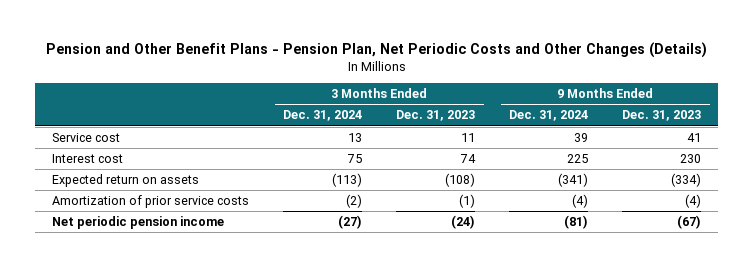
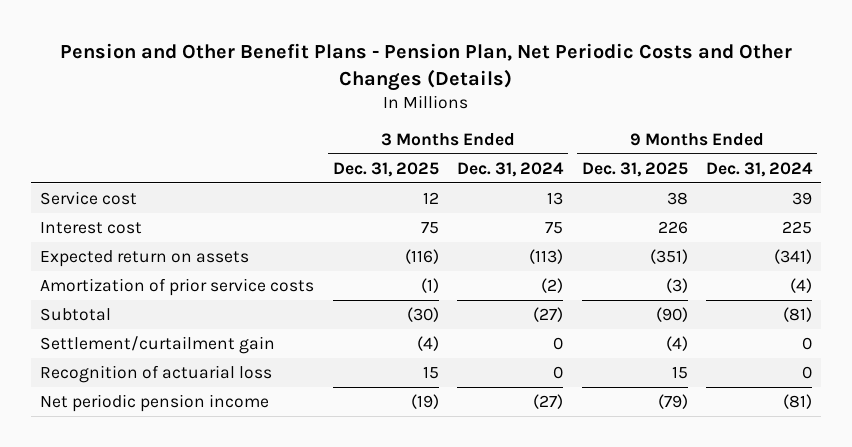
- | 3 Months Ended Dec. 31, 2024 | 3 Months Ended Dec. 31, 2023 | 9 Months Ended Dec. 31, 2024 | 9 Months Ended Dec. 31, 2023
+ | 3 Months Ended Dec. 31, 2025 | 3 Months Ended Dec. 31, 2024 | 9 Months Ended Dec. 31, 2025 | 9 Months Ended Dec. 31, 2024
+ Subtotal | (30) | (27) | (90) | (81)
+ Settlement/curtailment gain | (4) | 0 | (4) | 0
+ Recognition of actuarial loss | 15 | 0 | 15 | 0

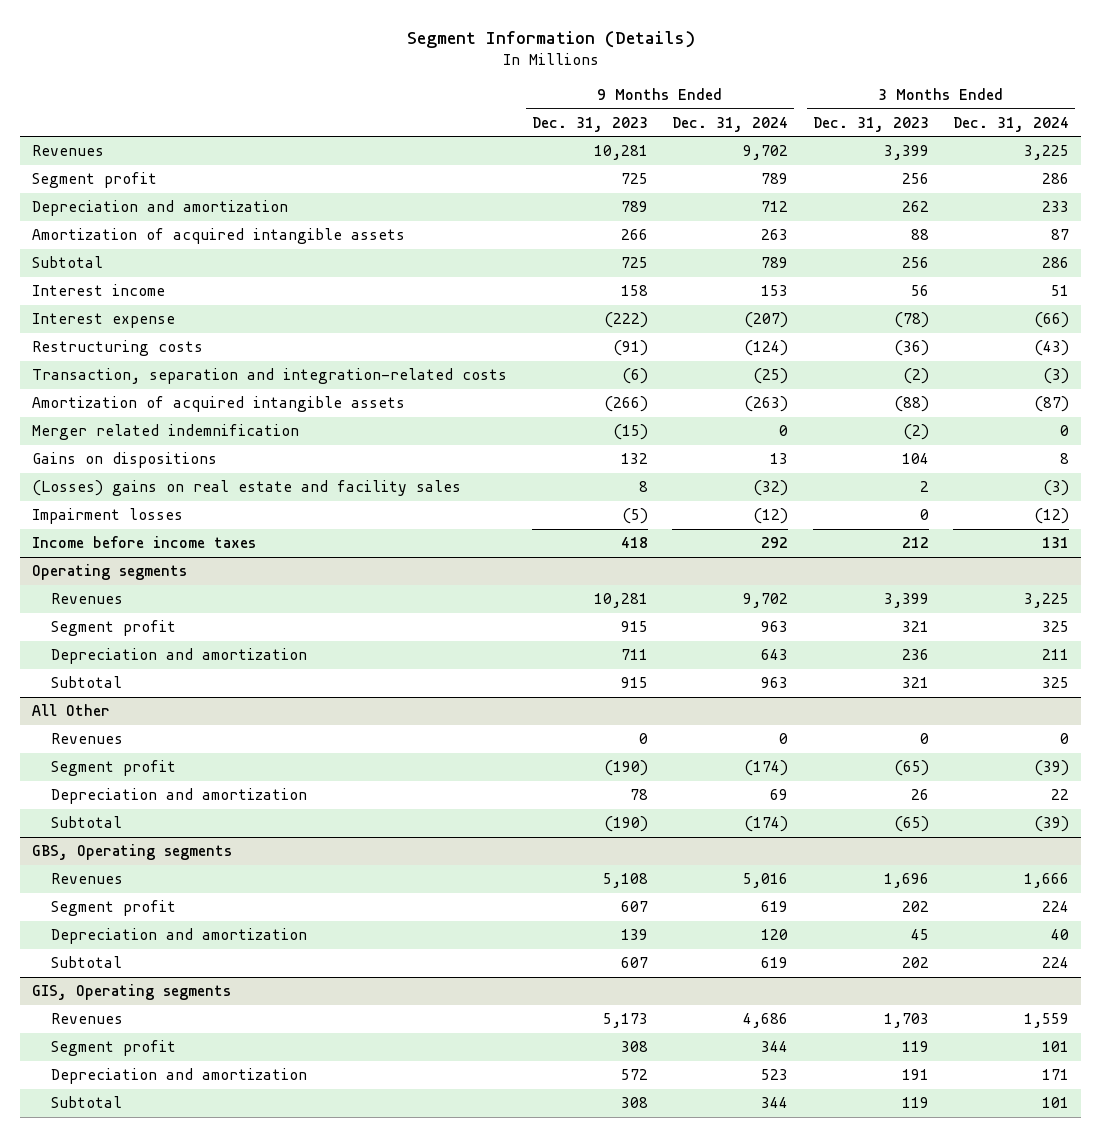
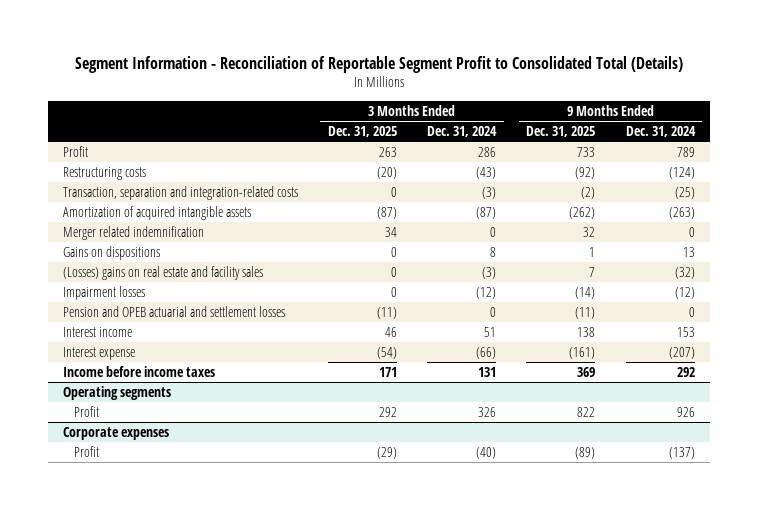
- Segment Information (Details)
+ Segment Information - Reconciliation of Reportable Segment Profit to Consolidated Total (Details)
- | 9 Months Ended Dec. 31, 2023 | 9 Months Ended Dec. 31, 2024 | 3 Months Ended Dec. 31, 2023 | 3 Months Ended Dec. 31, 2024
+ | 3 Months Ended Dec. 31, 2025 | 3 Months Ended Dec. 31, 2024 | 9 Months Ended Dec. 31, 2025 | 9 Months Ended Dec. 31, 2024
- Revenues | 10,281 | 9,702 | 3,399 | 3,225
- Segment profit | 725 | 789 | 256 | 286
- Depreciation and amortization | 789 | 712 | 262 | 233
- Amortization of acquired intangible assets | 266 | 263 | 88 | 87
- Subtotal | 725 | 789 | 256 | 286
+ Profit | 263 | 286 | 733 | 789
+ Pension and OPEB actuarial and settlement losses | (11) | 0 | (11) | 0
moved down: Interest income | 46 | 51 | 138 | 153
moved down: Interest expense | (54) | (66) | (161) | (207)
@ Operating segments
- Revenues | 10,281 | 9,702 | 3,399 | 3,225
- Segment profit | 915 | 963 | 321 | 325
- Depreciation and amortization | 711 | 643 | 236 | 211
- Subtotal | 915 | 963 | 321 | 325
- All Other
- Revenues | 0 | 0 | 0 | 0
- Segment profit | (190) | (174) | (65) | (39)
- Depreciation and amortization | 78 | 69 | 26 | 22
- Subtotal | (190) | (174) | (65) | (39)
- GBS, Operating segments
- Revenues | 5,108 | 5,016 | 1,696 | 1,666
- Segment profit | 607 | 619 | 202 | 224
- Depreciation and amortization | 139 | 120 | 45 | 40
- Subtotal | 607 | 619 | 202 | 224
- GIS, Operating segments
- Revenues | 5,173 | 4,686 | 1,703 | 1,559
- Segment profit | 308 | 344 | 119 | 101
- Depreciation and amortization | 572 | 523 | 191 | 171
- Subtotal | 308 | 344 | 119 | 101
@ Operating segments
+ Profit | 292 | 326 | 822 | 926
+ Corporate expenses
+ Profit | (29) | (40) | (89) | (137)

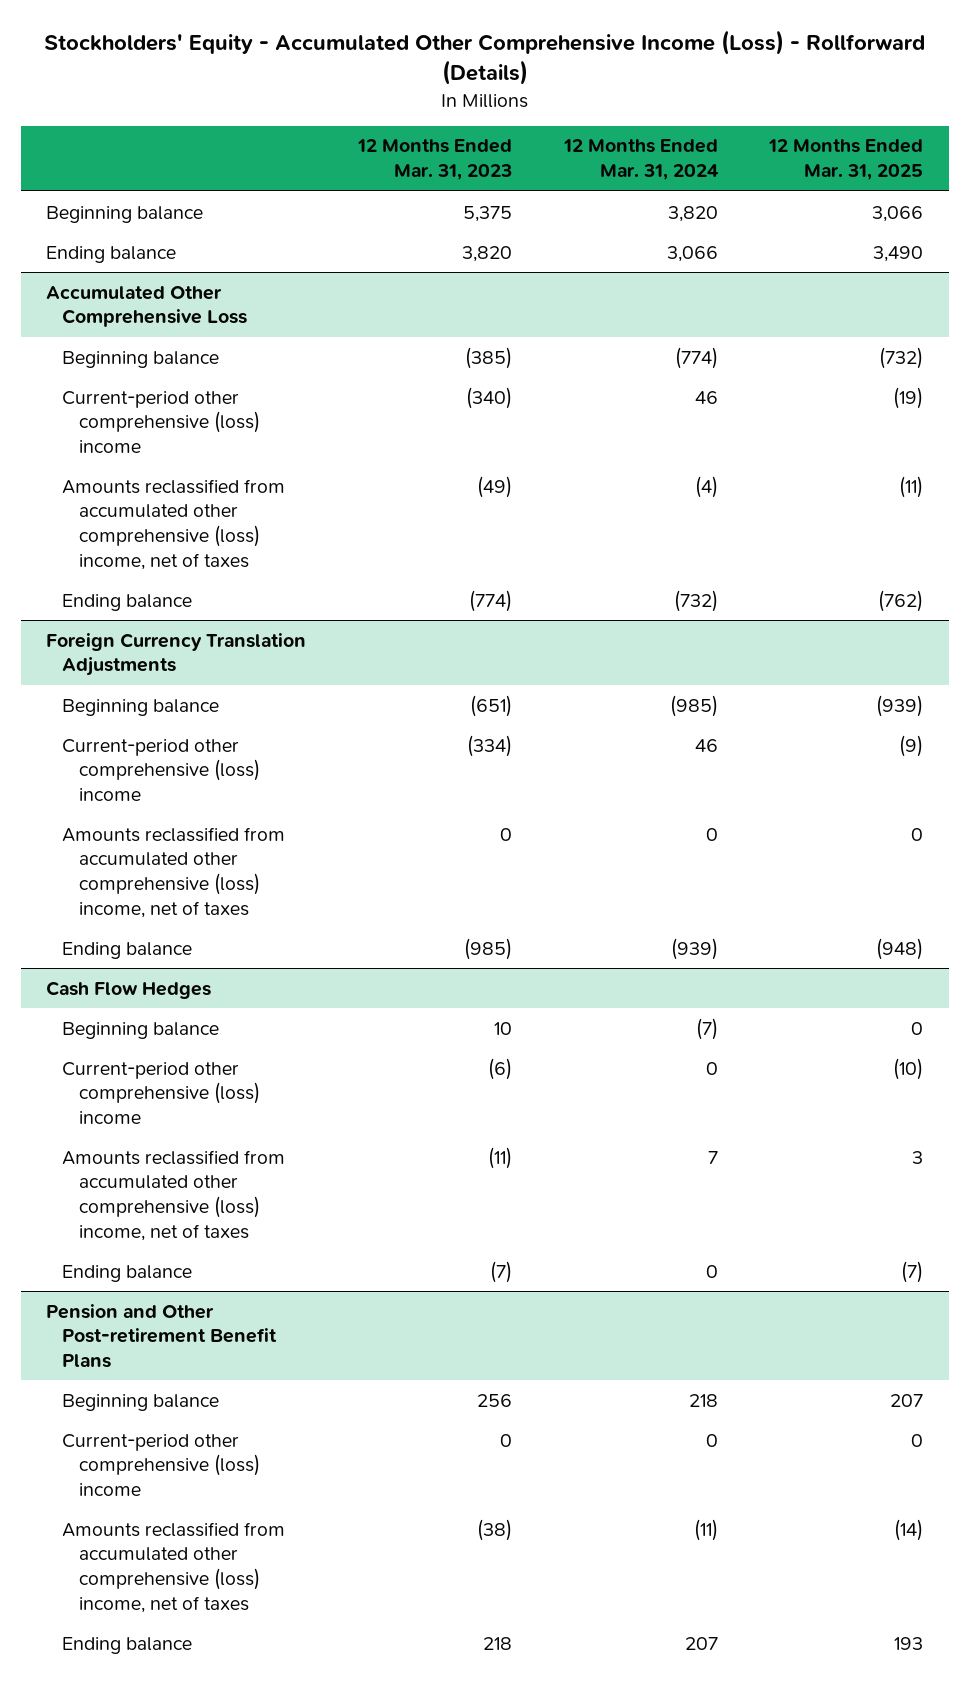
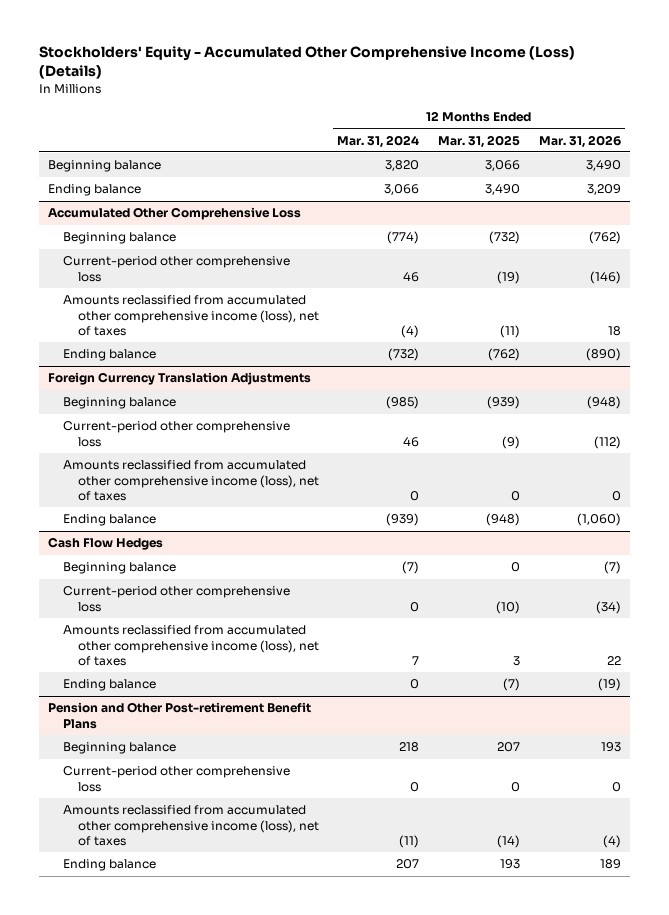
- Stockholders' Equity - Accumulated Other Comprehensive Income (Loss) - Rollforward (Details)
+ Stockholders' Equity - Accumulated Other Comprehensive Income (Loss) (Details)
- | 12 Months Ended Mar. 31, 2023 | 12 Months Ended Mar. 31, 2024 | 12 Months Ended Mar. 31, 2025
+ | 12 Months Ended Mar. 31, 2024 | 12 Months Ended Mar. 31, 2025 | 12 Months Ended Mar. 31, 2026
@ Accumulated Other Comprehensive Loss
- Current-period other comprehensive (loss) income | (340) | 46 | (19)
- Amounts reclassified from accumulated other comprehensive (loss) income, net of taxes | (49) | (4) | (11)
+ Current-period other comprehensive loss | 46 | (19) | (146)
+ Amounts reclassified from accumulated other comprehensive income (loss), net of taxes | (4) | (11) | 18
@ Foreign Currency Translation Adjustments
- Current-period other comprehensive (loss) income | (334) | 46 | (9)
- Amounts reclassified from accumulated other comprehensive (loss) income, net of taxes | 0 | 0 | 0
+ Current-period other comprehensive loss | 46 | (9) | (112)
+ Amounts reclassified from accumulated other comprehensive income (loss), net of taxes | 0 | 0 | 0
@ Cash Flow Hedges
- Current-period other comprehensive (loss) income | (6) | 0 | (10)
- Amounts reclassified from accumulated other comprehensive (loss) income, net of taxes | (11) | 7 | 3
+ Current-period other comprehensive loss | 0 | (10) | (34)
+ Amounts reclassified from accumulated other comprehensive income (loss), net of taxes | 7 | 3 | 22
@ Pension and Other Post-retirement Benefit Plans
- Current-period other comprehensive (loss) income | 0 | 0 | 0
- Amounts reclassified from accumulated other comprehensive (loss) income, net of taxes | (38) | (11) | (14)
+ Current-period other comprehensive loss | 0 | 0 | 0
+ Amounts reclassified from accumulated other comprehensive income (loss), net of taxes | (11) | (14) | (4)

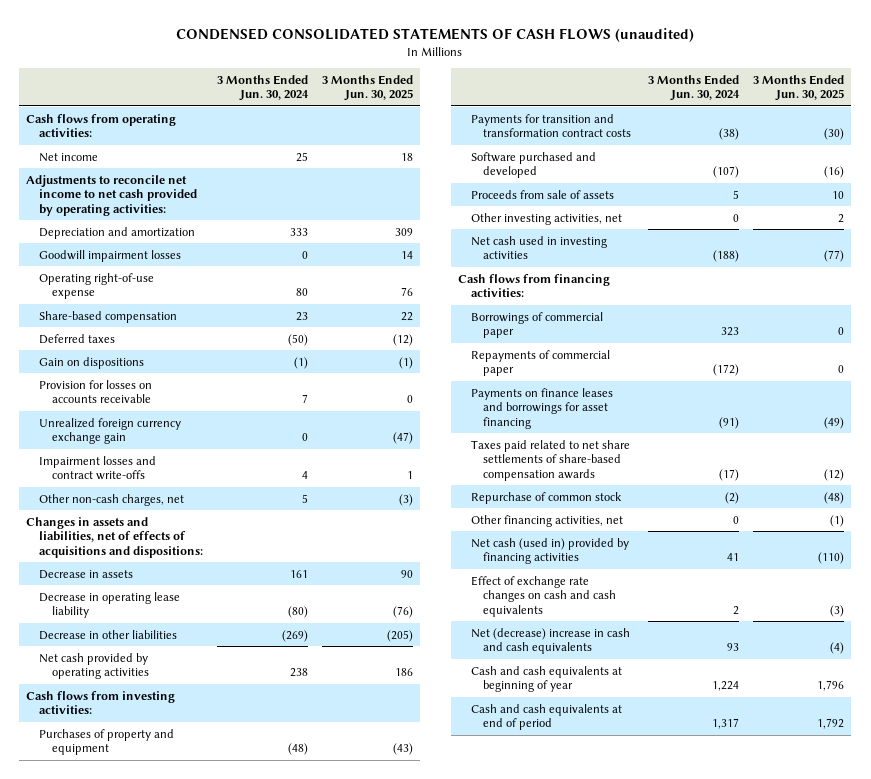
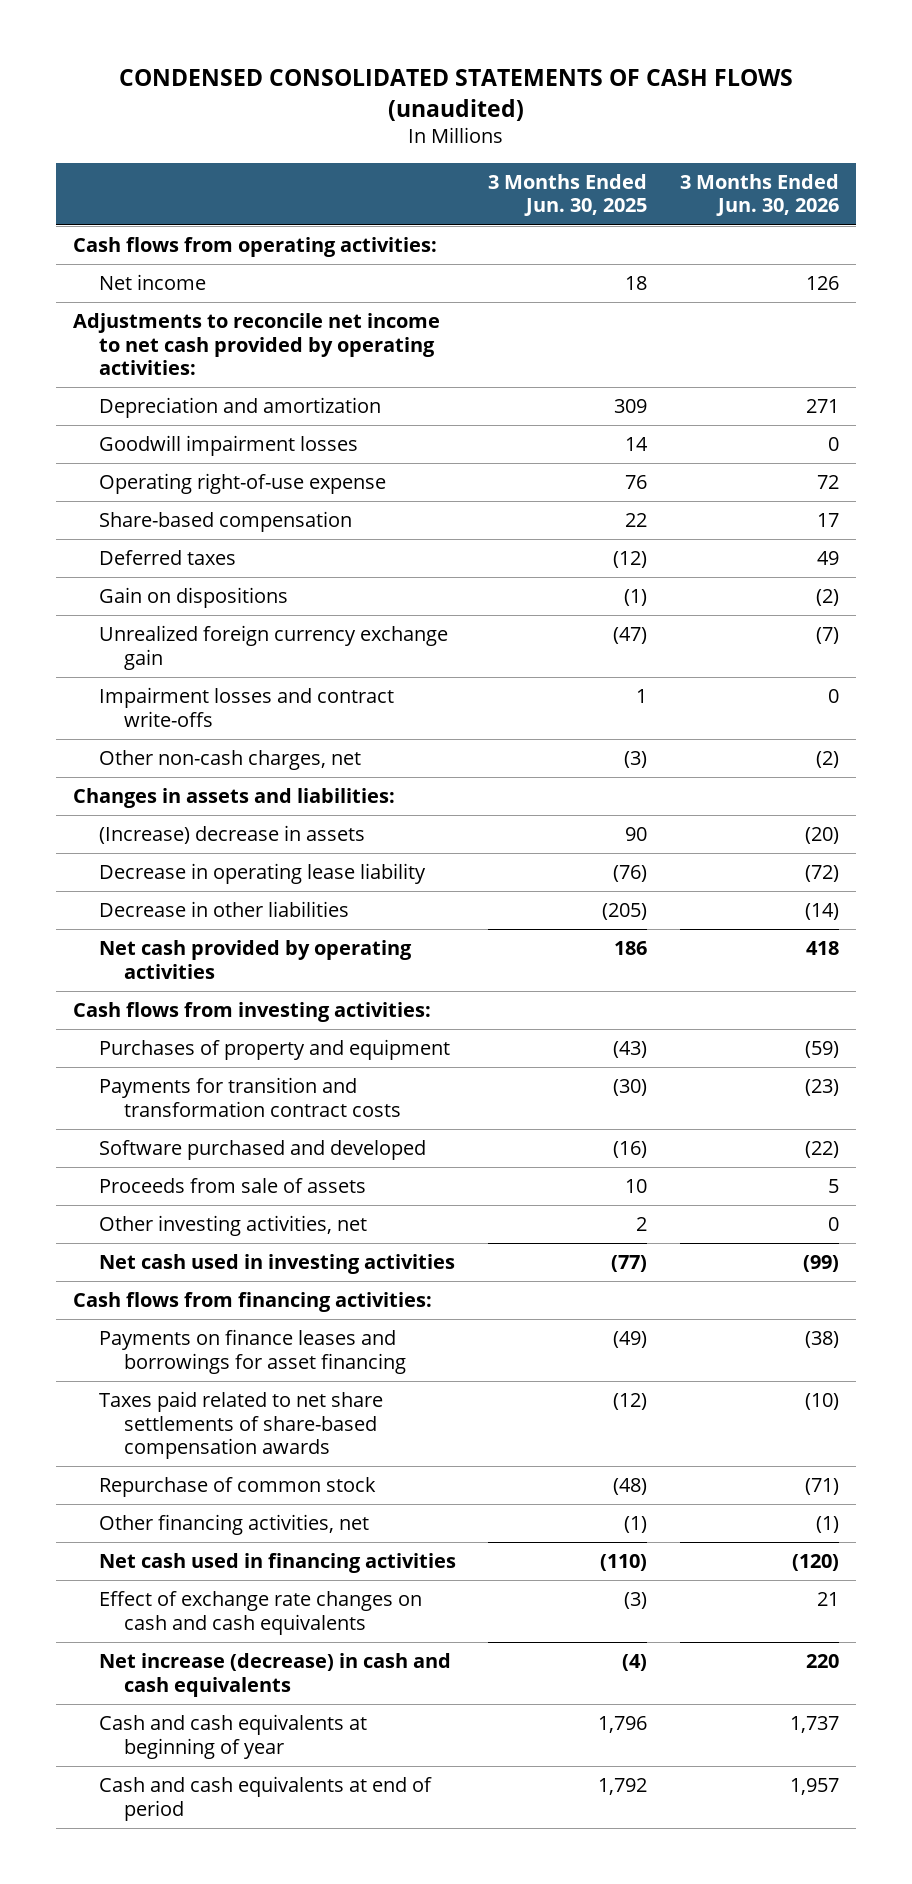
- | 3 Months Ended Jun. 30, 2024 | 3 Months Ended Jun. 30, 2025
+ | 3 Months Ended Jun. 30, 2025 | 3 Months Ended Jun. 30, 2026
- Provision for losses on accounts receivable | 7 | 0
- Changes in assets and liabilities, net of effects of acquisitions and dispositions:
- Decrease in assets | 161 | 90
+ Changes in assets and liabilities:
+ (Increase) decrease in assets | 90 | (20)
- Borrowings of commercial paper | 323 | 0
- Repayments of commercial paper | (172) | 0
- Net cash (used in) provided by financing activities | 41 | (110)
+ Net cash used in financing activities | (110) | (120)
- Net (decrease) increase in cash and cash equivalents | 93 | (4)
+ Net increase (decrease) in cash and cash equivalents | (4) | 220

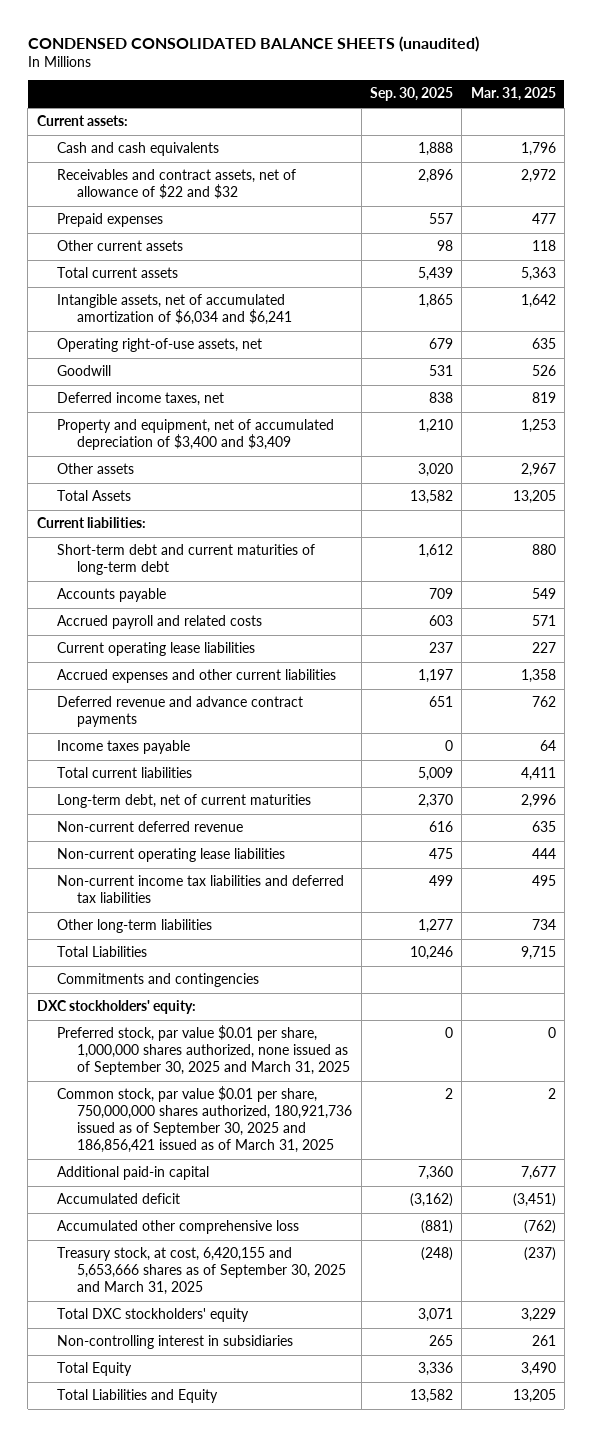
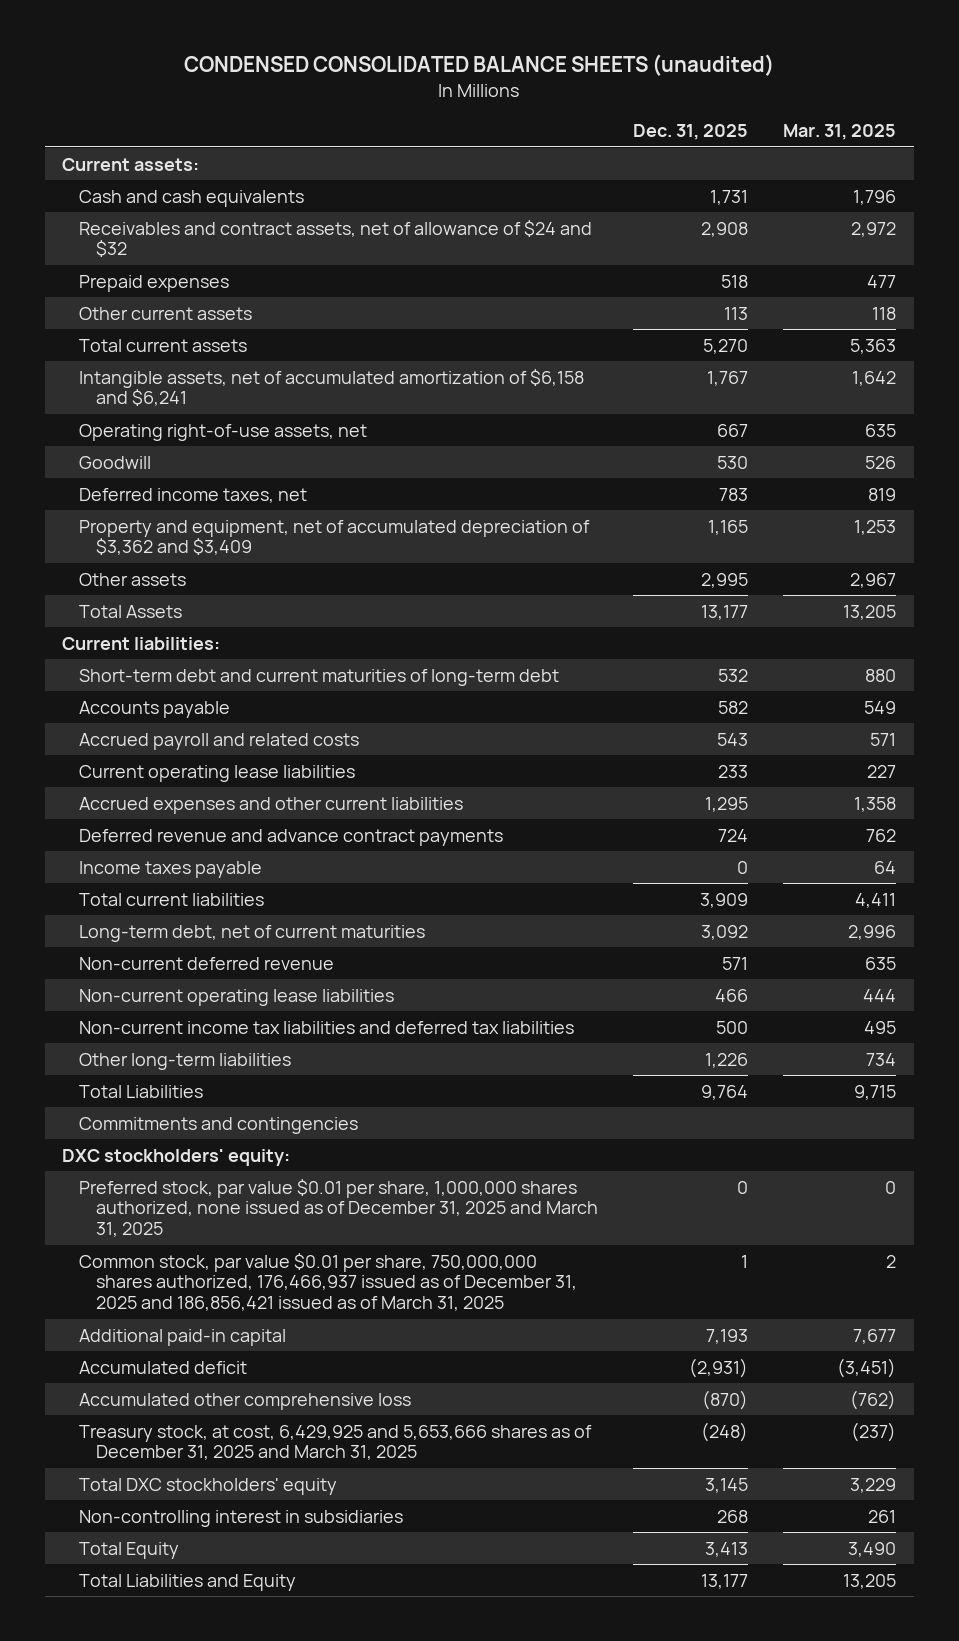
- | Sep. 30, 2025 | Mar. 31, 2025
+ | Dec. 31, 2025 | Mar. 31, 2025
- Receivables and contract assets, net of allowance of $22 and $32 | 2,896 | 2,972
+ Receivables and contract assets, net of allowance of $24 and $32 | 2,908 | 2,972
- Intangible assets, net of accumulated amortization of $6,034 and $6,241 | 1,865 | 1,642
+ Intangible assets, net of accumulated amortization of $6,158 and $6,241 | 1,767 | 1,642
- Property and equipment, net of accumulated depreciation of $3,400 and $3,409 | 1,210 | 1,253
+ Property and equipment, net of accumulated depreciation of $3,362 and $3,409 | 1,165 | 1,253
- Preferred stock, par value $0.01 per share, 1,000,000 shares authorized, none issued as of September 30, 2025 and March 31, 2025 | 0 | 0
- Common stock, par value $0.01 per share, 750,000,000 shares authorized, 180,921,736 issued as of September 30, 2025 and 186,856,421 issued as of March 31, 2025 | 2 | 2
+ Preferred stock, par value $0.01 per share, 1,000,000 shares authorized, none issued as of December 31, 2025 and March 31, 2025 | 0 | 0
+ Common stock, par value $0.01 per share, 750,000,000 shares authorized, 176,466,937 issued as of December 31, 2025 and 186,856,421 issued as of March 31, 2025 | 1 | 2
- Treasury stock, at cost, 6,420,155 and 5,653,666 shares as of September 30, 2025 and March 31, 2025 | (248) | (237)
+ Treasury stock, at cost, 6,429,925 and 5,653,666 shares as of December 31, 2025 and March 31, 2025 | (248) | (237)

